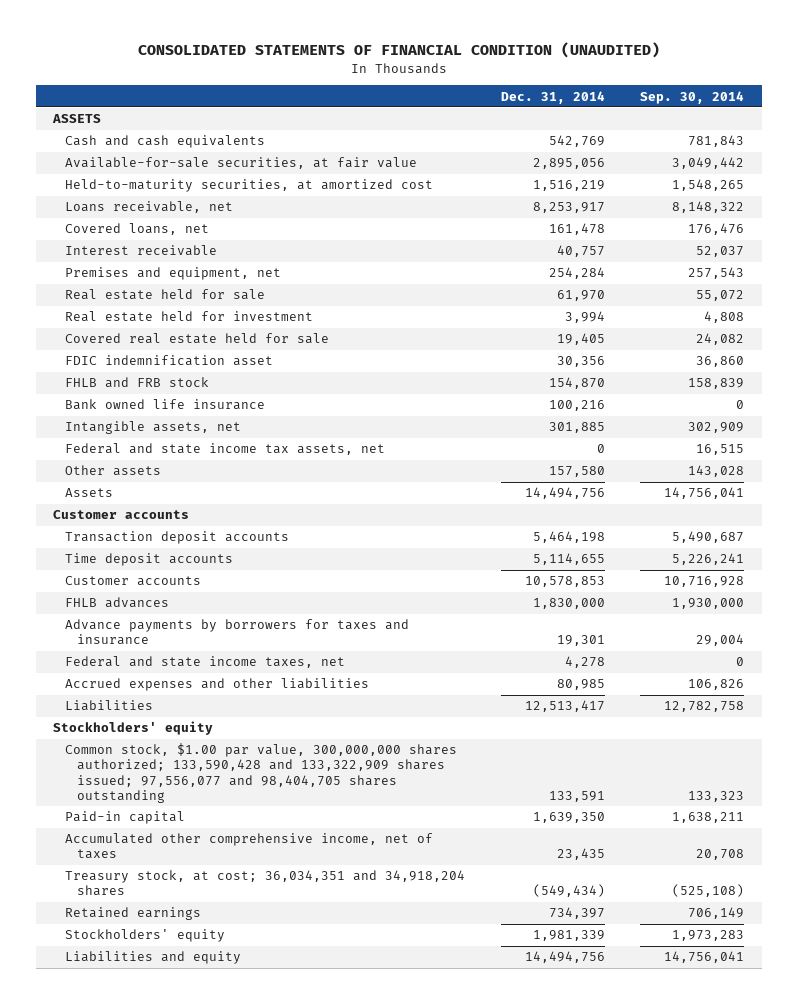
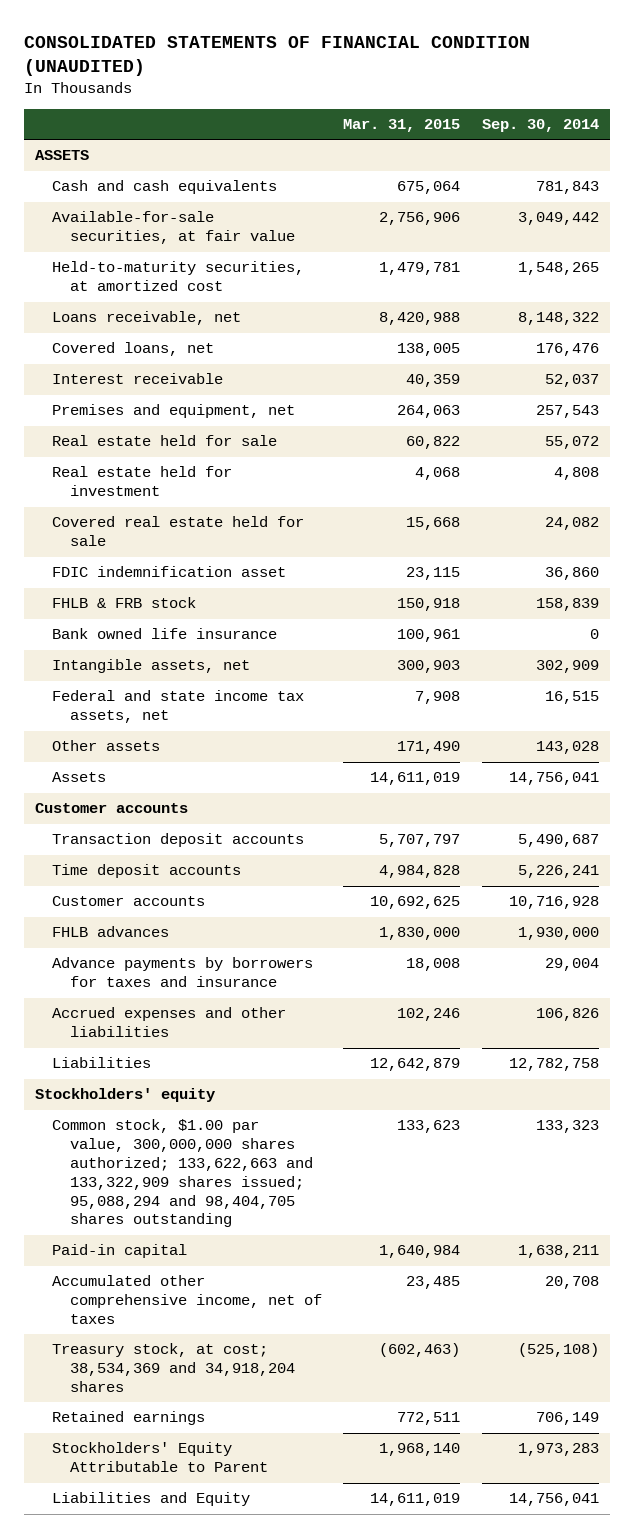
- | Dec. 31, 2014 | Sep. 30, 2014
+ | Mar. 31, 2015 | Sep. 30, 2014
- FHLB and FRB stock | 154,870 | 158,839
+ FHLB & FRB stock | 150,918 | 158,839
- Federal and state income taxes, net | 4,278 | 0
- Common stock, $1.00 par value, 300,000,000 shares authorized; 133,590,428 and 133,322,909 shares issued; 97,556,077 and 98,404,705 shares outstanding | 133,591 | 133,323
+ Common stock, $1.00 par value, 300,000,000 shares authorized; 133,622,663 and 133,322,909 shares issued; 95,088,294 and 98,404,705 shares outstanding | 133,623 | 133,323
- Treasury stock, at cost; 36,034,351 and 34,918,204 shares | (549,434) | (525,108)
+ Treasury stock, at cost; 38,534,369 and 34,918,204 shares | (602,463) | (525,108)
- Stockholders' equity | 1,981,339 | 1,973,283
- Liabilities and equity | 14,494,756 | 14,756,041
+ Stockholders' Equity Attributable to Parent | 1,968,140 | 1,973,283
+ Liabilities and Equity | 14,611,019 | 14,756,041

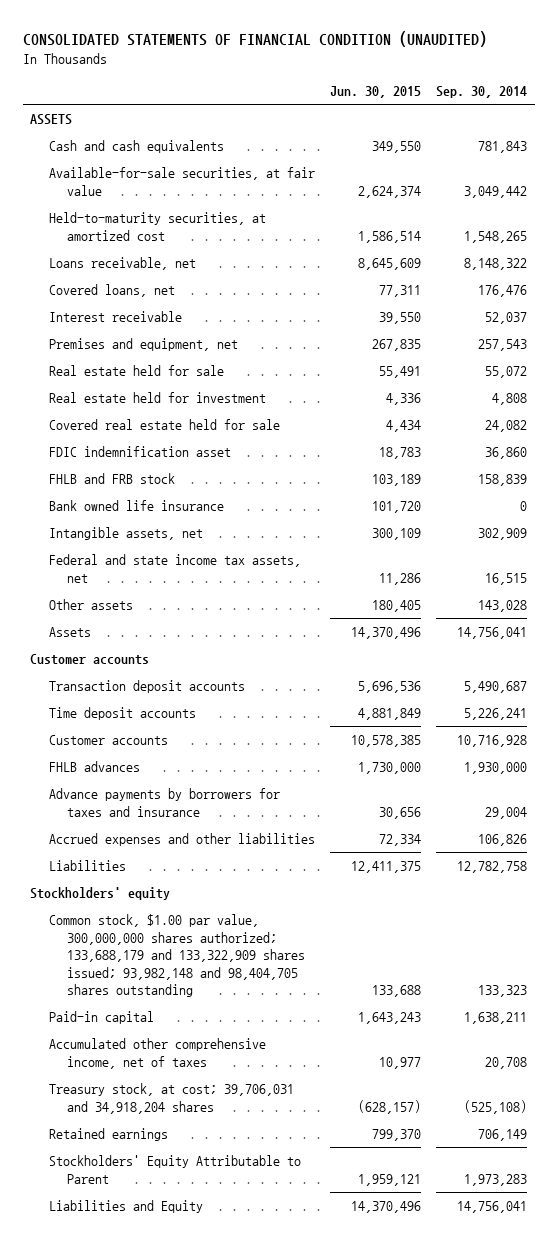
- | Mar. 31, 2015 | Sep. 30, 2014
+ | Jun. 30, 2015 | Sep. 30, 2014
- FHLB & FRB stock | 150,918 | 158,839
+ FHLB and FRB stock | 103,189 | 158,839
- Common stock, $1.00 par value, 300,000,000 shares authorized; 133,622,663 and 133,322,909 shares issued; 95,088,294 and 98,404,705 shares outstanding | 133,623 | 133,323
+ Common stock, $1.00 par value, 300,000,000 shares authorized; 133,688,179 and 133,322,909 shares issued; 93,982,148 and 98,404,705 shares outstanding | 133,688 | 133,323
- Treasury stock, at cost; 38,534,369 and 34,918,204 shares | (602,463) | (525,108)
+ Treasury stock, at cost; 39,706,031 and 34,918,204 shares | (628,157) | (525,108)

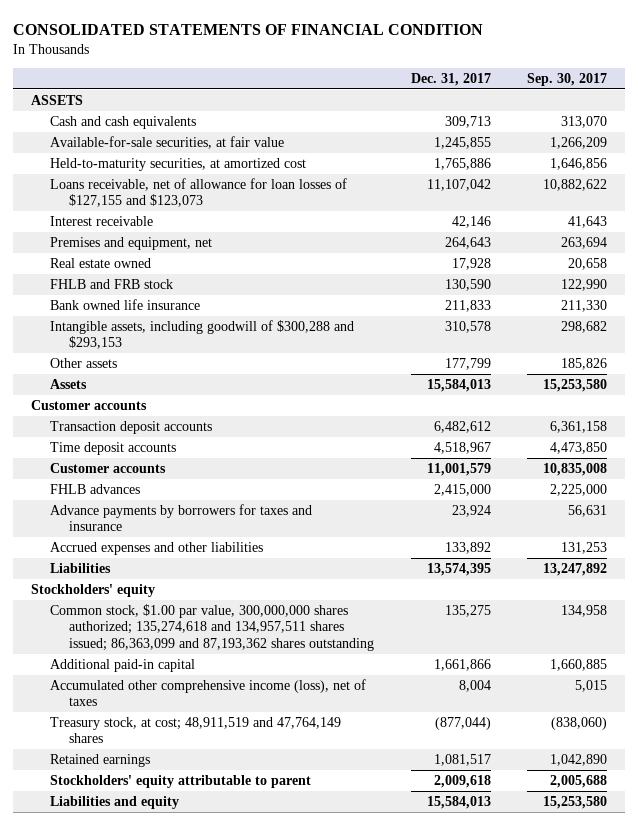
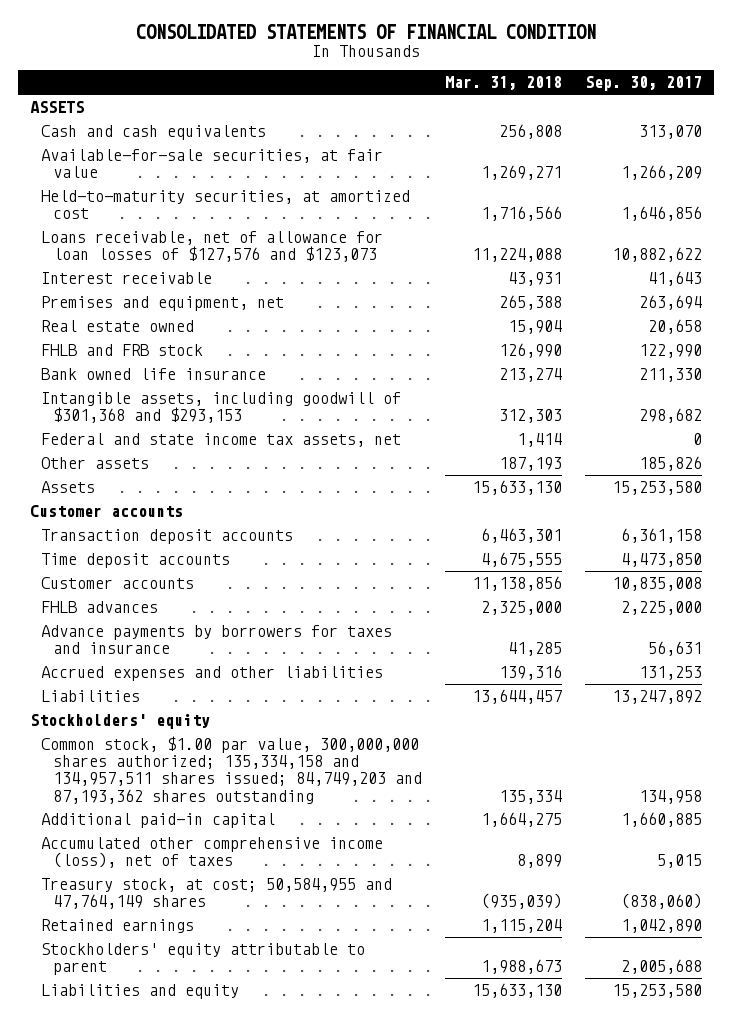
- | Dec. 31, 2017 | Sep. 30, 2017
+ | Mar. 31, 2018 | Sep. 30, 2017
- Loans receivable, net of allowance for loan losses of $127,155 and $123,073 | 11,107,042 | 10,882,622
+ Loans receivable, net of allowance for loan losses of $127,576 and $123,073 | 11,224,088 | 10,882,622
- Intangible assets, including goodwill of $300,288 and $293,153 | 310,578 | 298,682
+ Intangible assets, including goodwill of $301,368 and $293,153 | 312,303 | 298,682
+ Federal and state income tax assets, net | 1,414 | 0
- Common stock, $1.00 par value, 300,000,000 shares authorized; 135,274,618 and 134,957,511 shares issued; 86,363,099 and 87,193,362 shares outstanding | 135,275 | 134,958
+ Common stock, $1.00 par value, 300,000,000 shares authorized; 135,334,158 and 134,957,511 shares issued; 84,749,203 and 87,193,362 shares outstanding | 135,334 | 134,958
- Treasury stock, at cost; 48,911,519 and 47,764,149 shares | (877,044) | (838,060)
+ Treasury stock, at cost; 50,584,955 and 47,764,149 shares | (935,039) | (838,060)

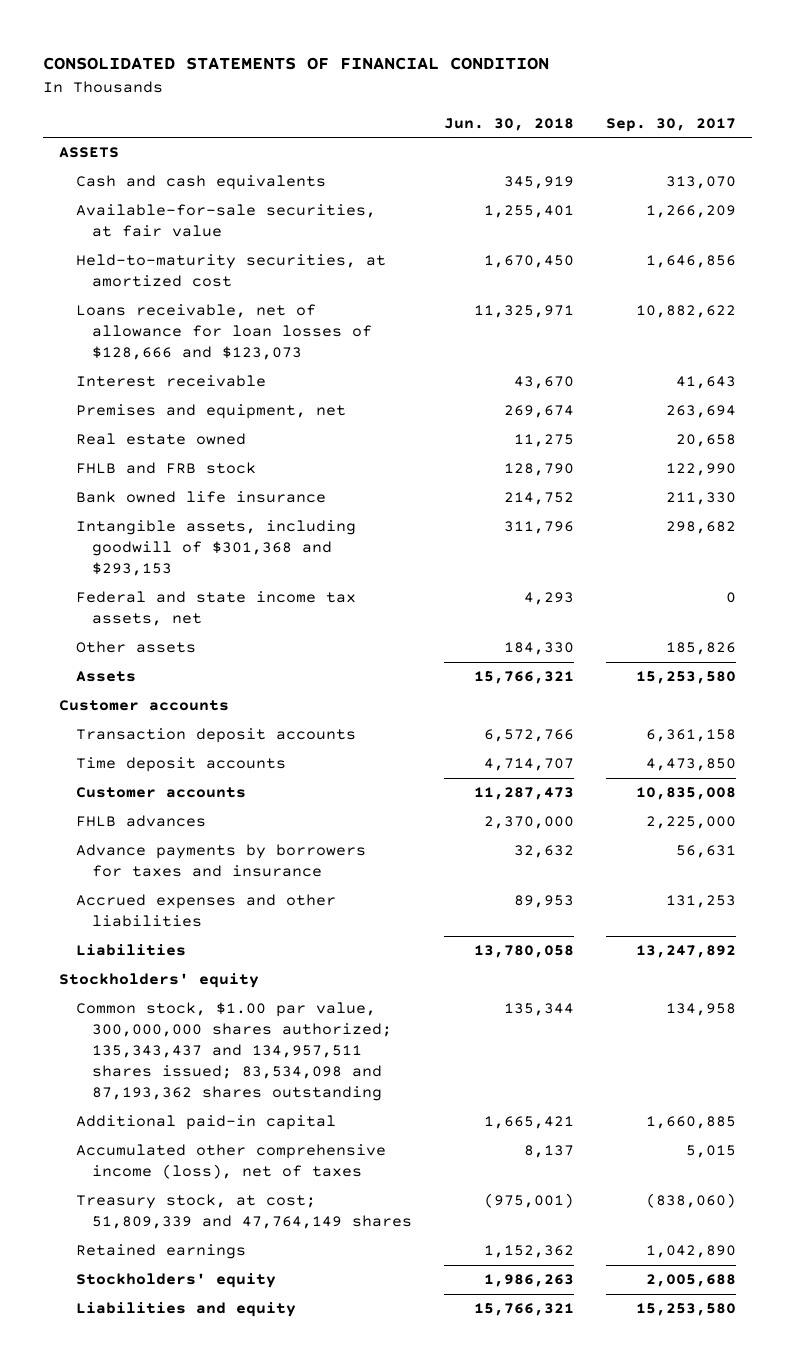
- | Mar. 31, 2018 | Sep. 30, 2017
+ | Jun. 30, 2018 | Sep. 30, 2017
- Loans receivable, net of allowance for loan losses of $127,576 and $123,073 | 11,224,088 | 10,882,622
+ Loans receivable, net of allowance for loan losses of $128,666 and $123,073 | 11,325,971 | 10,882,622
- Common stock, $1.00 par value, 300,000,000 shares authorized; 135,334,158 and 134,957,511 shares issued; 84,749,203 and 87,193,362 shares outstanding | 135,334 | 134,958
+ Common stock, $1.00 par value, 300,000,000 shares authorized; 135,343,437 and 134,957,511 shares issued; 83,534,098 and 87,193,362 shares outstanding | 135,344 | 134,958
- Treasury stock, at cost; 50,584,955 and 47,764,149 shares | (935,039) | (838,060)
+ Treasury stock, at cost; 51,809,339 and 47,764,149 shares | (975,001) | (838,060)
- Stockholders' equity attributable to parent | 1,988,673 | 2,005,688
+ Stockholders' equity | 1,986,263 | 2,005,688

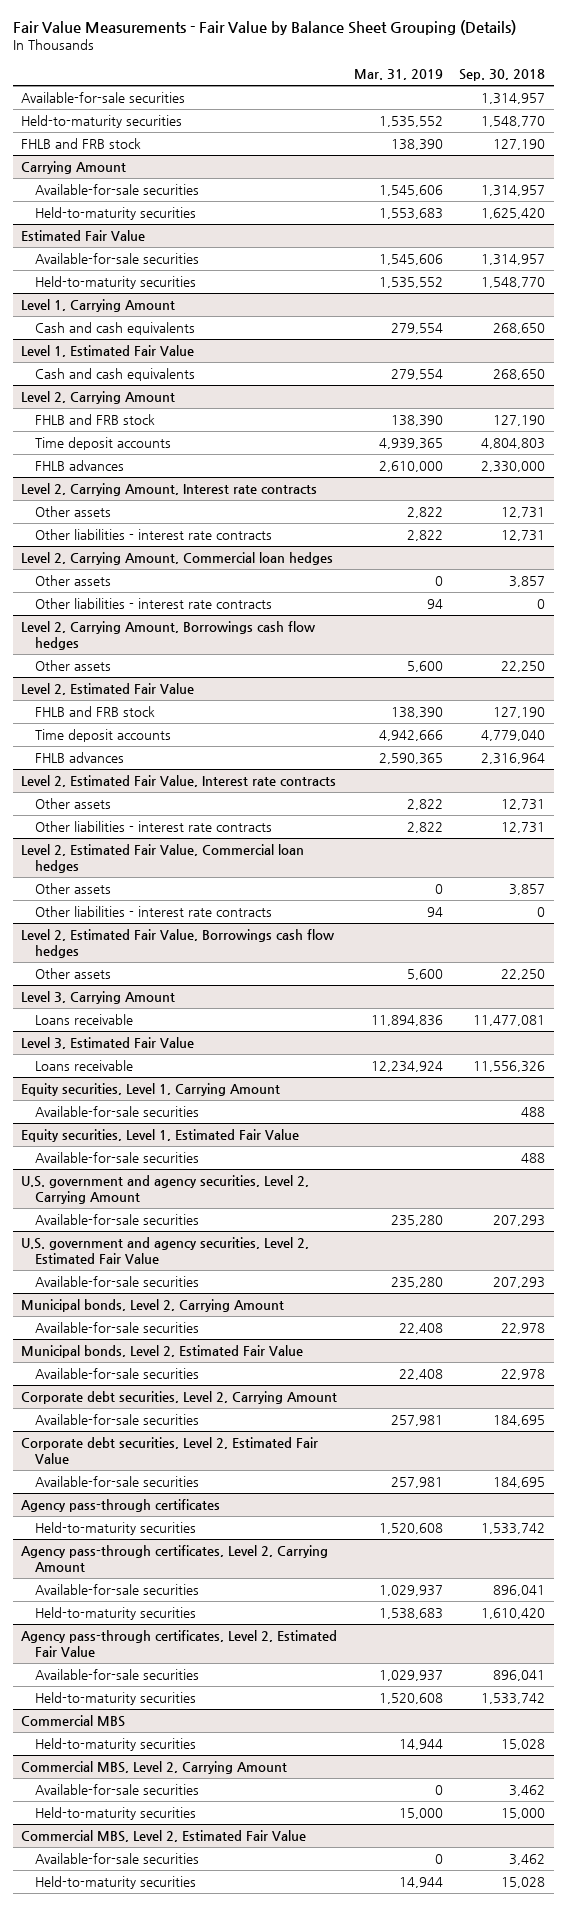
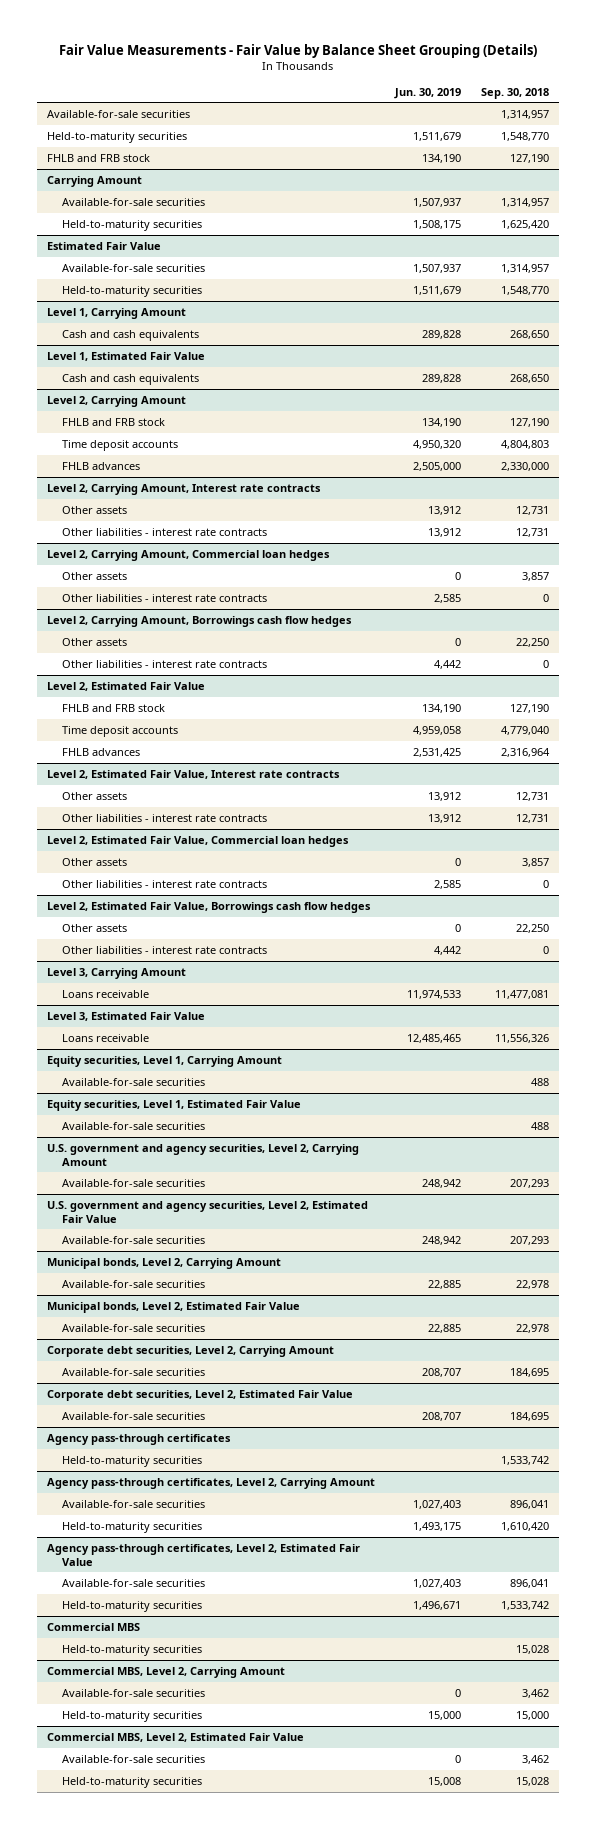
- | Mar. 31, 2019 | Sep. 30, 2018
+ | Jun. 30, 2019 | Sep. 30, 2018
@ Level 2, Carrying Amount, Borrowings cash flow hedges
+ Other liabilities - interest rate contracts | 4,442 | 0
@ Level 2, Estimated Fair Value, Borrowings cash flow hedges
+ Other liabilities - interest rate contracts | 4,442 | 0

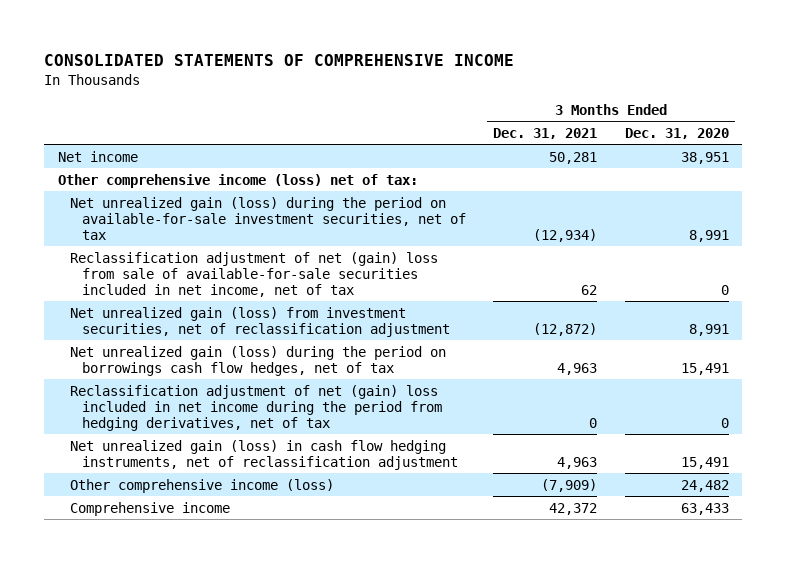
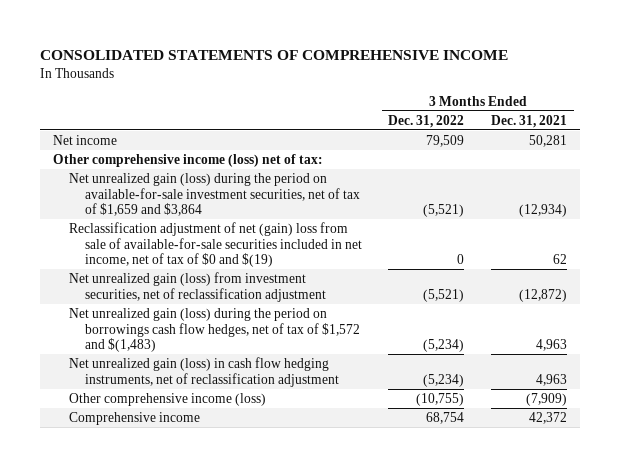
- | 3 Months Ended Dec. 31, 2021 | 3 Months Ended Dec. 31, 2020
+ | 3 Months Ended Dec. 31, 2022 | 3 Months Ended Dec. 31, 2021
- Net unrealized gain (loss) during the period on available-for-sale investment securities, net of tax | (12,934) | 8,991
- Reclassification adjustment of net (gain) loss from sale of available-for-sale securities included in net income, net of tax | 62 | 0
+ Net unrealized gain (loss) during the period on available-for-sale investment securities, net of tax of $1,659 and $3,864 | (5,521) | (12,934)
+ Reclassification adjustment of net (gain) loss from sale of available-for-sale securities included in net income, net of tax of $0 and $(19) | 0 | 62
- Net unrealized gain (loss) during the period on borrowings cash flow hedges, net of tax | 4,963 | 15,491
- Reclassification adjustment of net (gain) loss included in net income during the period from hedging derivatives, net of tax | 0 | 0
+ Net unrealized gain (loss) during the period on borrowings cash flow hedges, net of tax of $1,572 and $(1,483) | (5,234) | 4,963

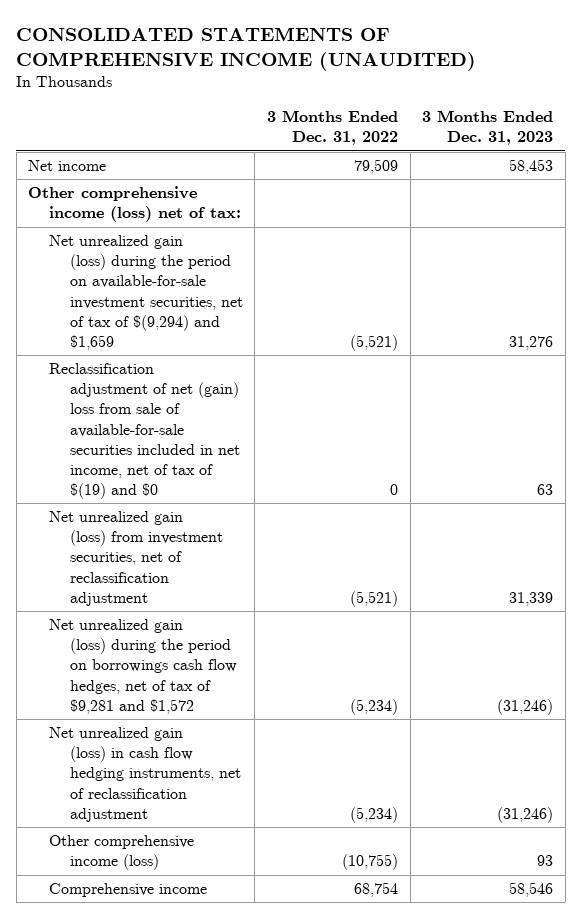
- CONSOLIDATED STATEMENTS OF COMPREHENSIVE INCOME
+ CONSOLIDATED STATEMENTS OF COMPREHENSIVE INCOME (UNAUDITED)
- | 3 Months Ended Dec. 31, 2022 | 3 Months Ended Dec. 31, 2021
+ | 3 Months Ended Dec. 31, 2022 | 3 Months Ended Dec. 31, 2023
- Net unrealized gain (loss) during the period on available-for-sale investment securities, net of tax of $1,659 and $3,864 | (5,521) | (12,934)
- Reclassification adjustment of net (gain) loss from sale of available-for-sale securities included in net income, net of tax of $0 and $(19) | 0 | 62
+ Net unrealized gain (loss) during the period on available-for-sale investment securities, net of tax of $(9,294) and $1,659 | (5,521) | 31,276
+ Reclassification adjustment of net (gain) loss from sale of available-for-sale securities included in net income, net of tax of $(19) and $0 | 0 | 63
- Net unrealized gain (loss) during the period on borrowings cash flow hedges, net of tax of $1,572 and $(1,483) | (5,234) | 4,963
+ Net unrealized gain (loss) during the period on borrowings cash flow hedges, net of tax of $9,281 and $1,572 | (5,234) | (31,246)

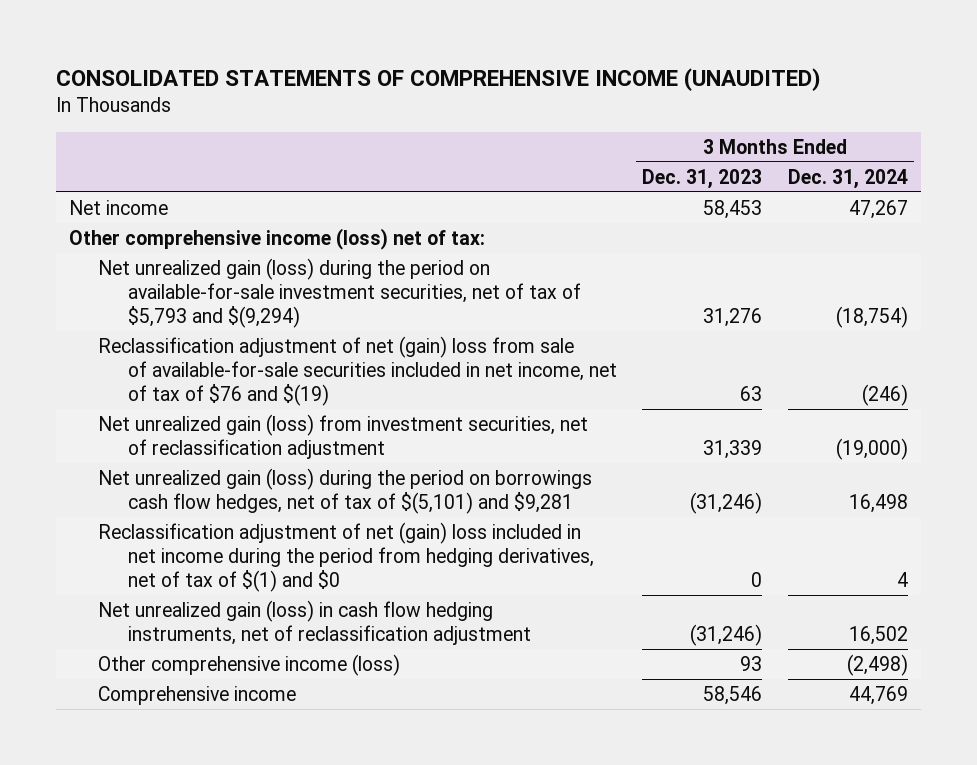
- | 3 Months Ended Dec. 31, 2022 | 3 Months Ended Dec. 31, 2023
+ | 3 Months Ended Dec. 31, 2023 | 3 Months Ended Dec. 31, 2024
- Net unrealized gain (loss) during the period on available-for-sale investment securities, net of tax of $(9,294) and $1,659 | (5,521) | 31,276
- Reclassification adjustment of net (gain) loss from sale of available-for-sale securities included in net income, net of tax of $(19) and $0 | 0 | 63
+ Net unrealized gain (loss) during the period on available-for-sale investment securities, net of tax of $5,793 and $(9,294) | 31,276 | (18,754)
+ Reclassification adjustment of net (gain) loss from sale of available-for-sale securities included in net income, net of tax of $76 and $(19) | 63 | (246)
- Net unrealized gain (loss) during the period on borrowings cash flow hedges, net of tax of $9,281 and $1,572 | (5,234) | (31,246)
+ Net unrealized gain (loss) during the period on borrowings cash flow hedges, net of tax of $(5,101) and $9,281 | (31,246) | 16,498
+ Reclassification adjustment of net (gain) loss included in net income during the period from hedging derivatives, net of tax of $(1) and $0 | 0 | 4

